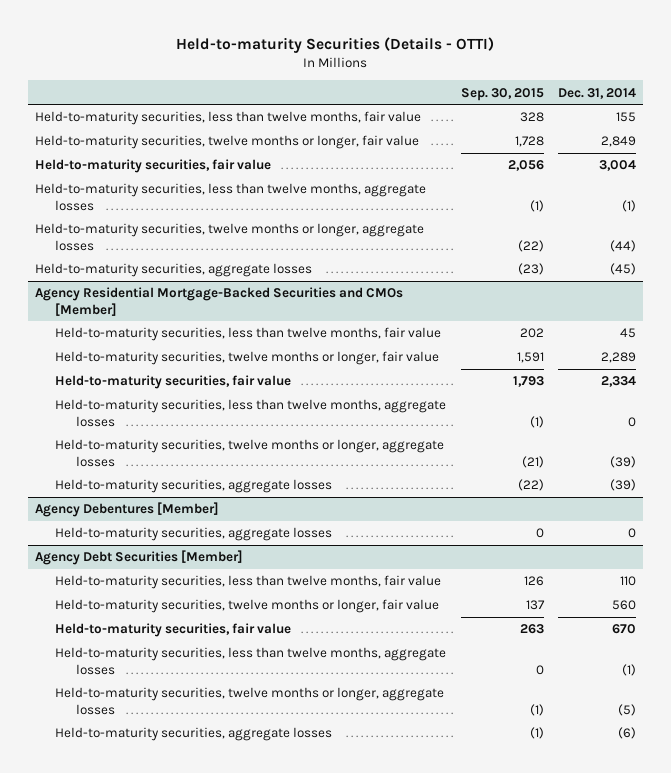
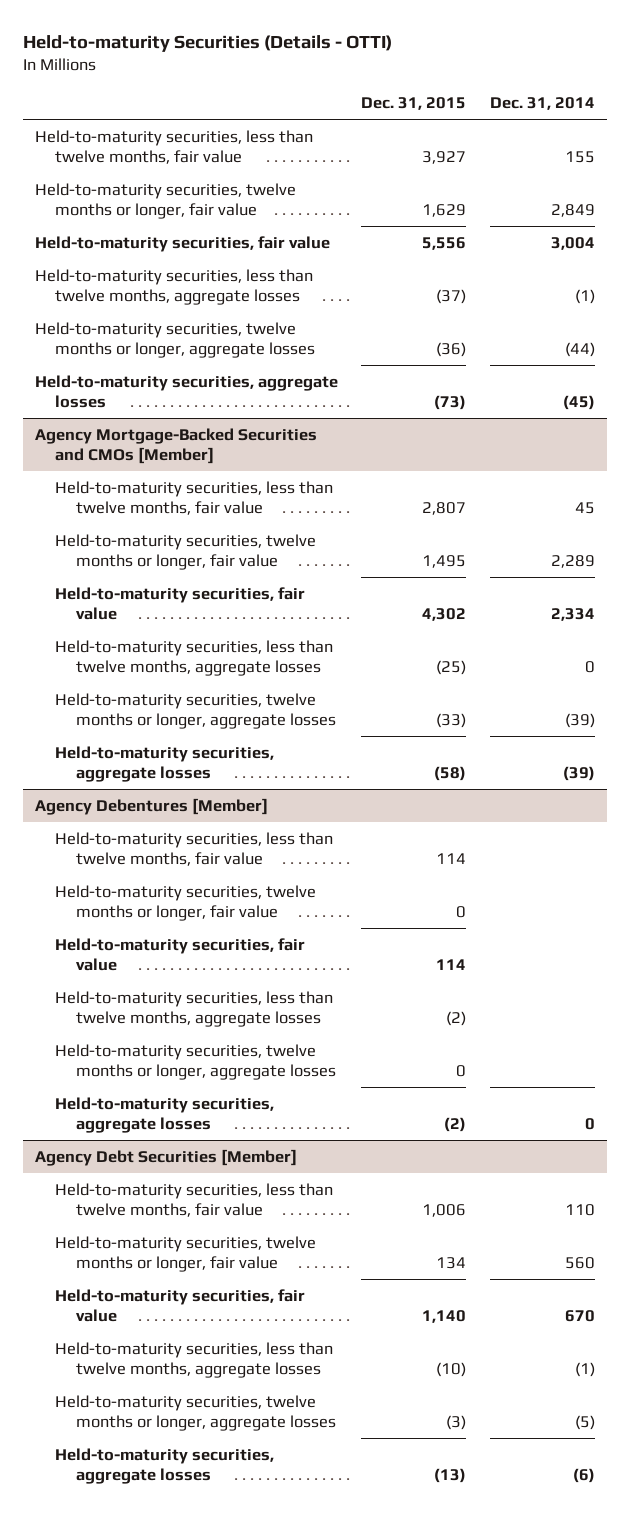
- | Sep. 30, 2015 | Dec. 31, 2014
+ | Dec. 31, 2015 | Dec. 31, 2014
- Agency Residential Mortgage-Backed Securities and CMOs [Member]
+ Agency Mortgage-Backed Securities and CMOs [Member]
@ Agency Debentures [Member]
+ Held-to-maturity securities, less than twelve months, fair value | 114 |
+ Held-to-maturity securities, twelve months or longer, fair value | 0 |
+ Held-to-maturity securities, fair value | 114 |
+ Held-to-maturity securities, less than twelve months, aggregate losses | (2) |
+ Held-to-maturity securities, twelve months or longer, aggregate losses | 0 |

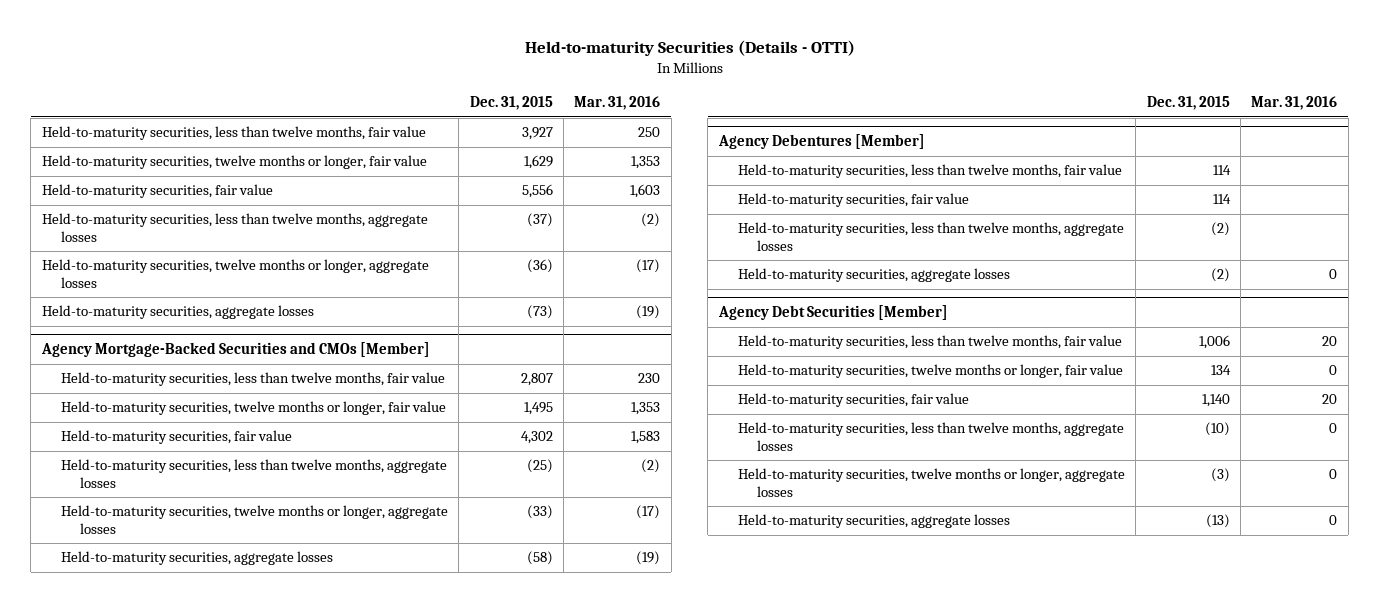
- | Dec. 31, 2015 | Dec. 31, 2014
+ | Dec. 31, 2015 | Mar. 31, 2016
@ Agency Debentures [Member]
- Held-to-maturity securities, twelve months or longer, fair value | 0 |
- Held-to-maturity securities, twelve months or longer, aggregate losses | 0 |

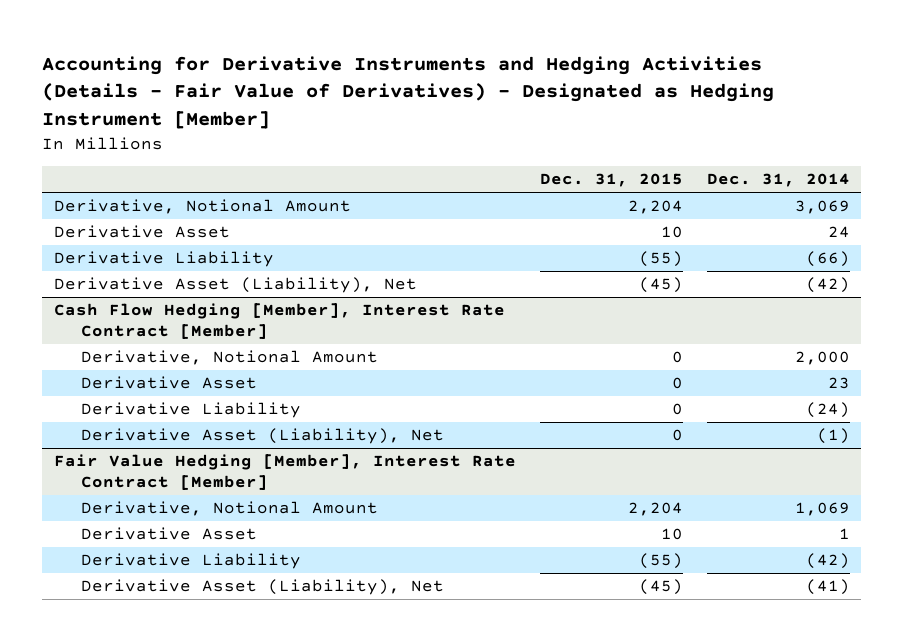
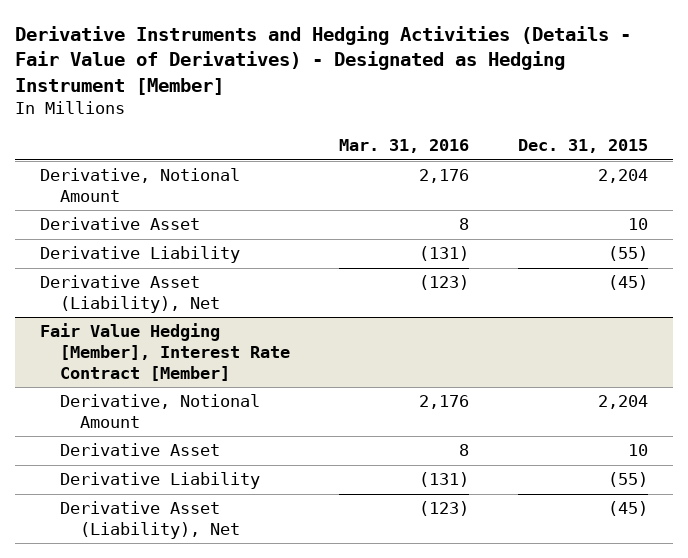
- Accounting for Derivative Instruments and Hedging Activities (Details - Fair Value of Derivatives) - Designated as Hedging Instrument [Member]
+ Derivative Instruments and Hedging Activities (Details - Fair Value of Derivatives) - Designated as Hedging Instrument [Member]
- | Dec. 31, 2015 | Dec. 31, 2014
+ | Mar. 31, 2016 | Dec. 31, 2015
- Cash Flow Hedging [Member], Interest Rate Contract [Member]
- Derivative, Notional Amount | 0 | 2,000
- Derivative Asset | 0 | 23
- Derivative Liability | 0 | (24)
- Derivative Asset (Liability), Net | 0 | (1)

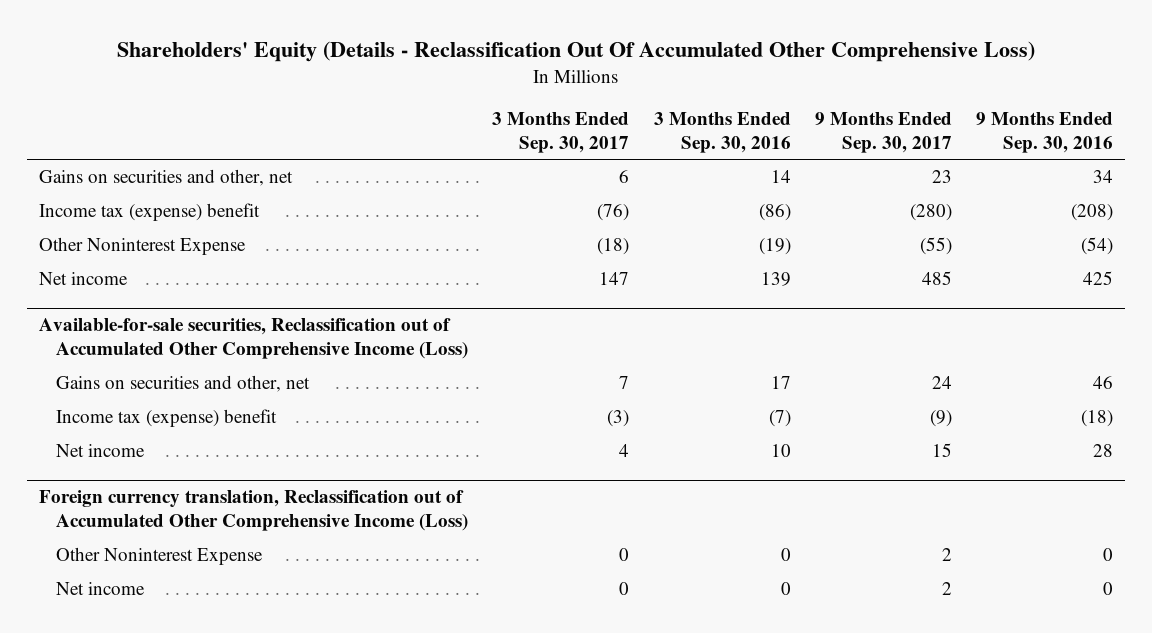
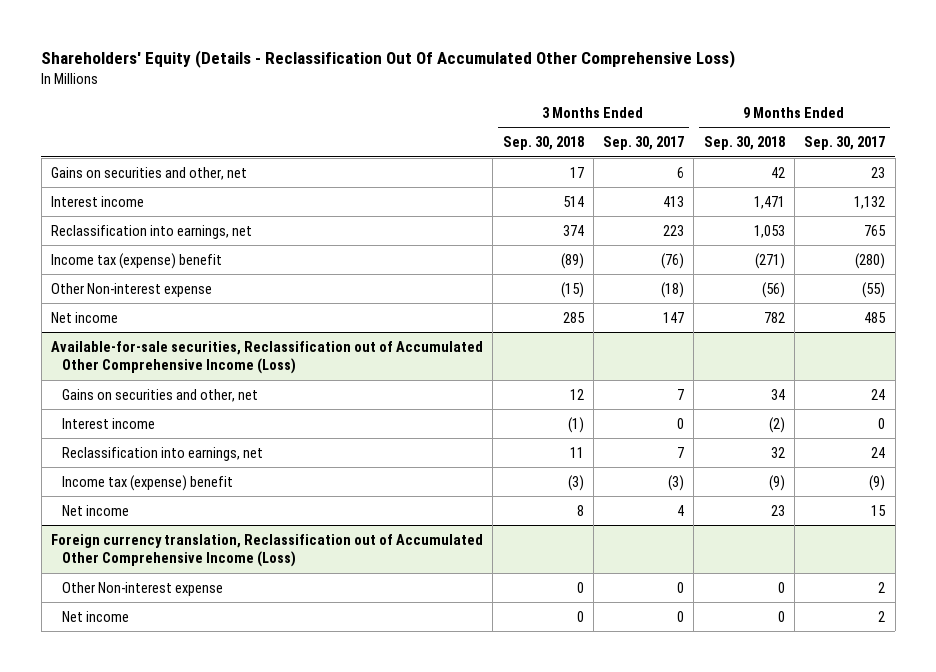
- | 3 Months Ended Sep. 30, 2017 | 3 Months Ended Sep. 30, 2016 | 9 Months Ended Sep. 30, 2017 | 9 Months Ended Sep. 30, 2016
+ | 3 Months Ended Sep. 30, 2018 | 3 Months Ended Sep. 30, 2017 | 9 Months Ended Sep. 30, 2018 | 9 Months Ended Sep. 30, 2017
+ Interest income | 514 | 413 | 1,471 | 1,132
+ Reclassification into earnings, net | 374 | 223 | 1,053 | 765
- Other Noninterest Expense | (18) | (19) | (55) | (54)
+ Other Non-interest expense | (15) | (18) | (56) | (55)
@ Available-for-sale securities, Reclassification out of Accumulated Other Comprehensive Income (Loss)
+ Interest income | (1) | 0 | (2) | 0
+ Reclassification into earnings, net | 11 | 7 | 32 | 24
@ Foreign currency translation, Reclassification out of Accumulated Other Comprehensive Income (Loss)
- Other Noninterest Expense | 0 | 0 | 2 | 0
+ Other Non-interest expense | 0 | 0 | 0 | 2

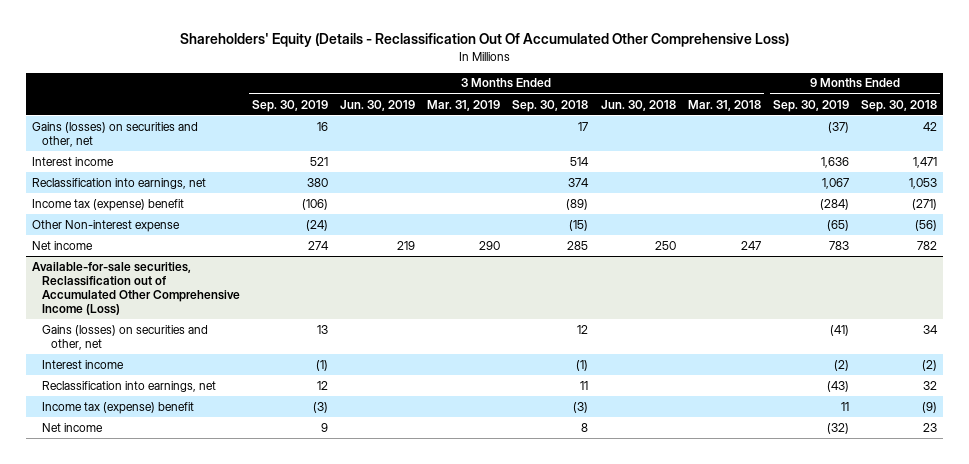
- | 3 Months Ended Sep. 30, 2018 | 3 Months Ended Sep. 30, 2017 | 9 Months Ended Sep. 30, 2018 | 9 Months Ended Sep. 30, 2017
+ | 3 Months Ended Sep. 30, 2019 | 3 Months Ended Jun. 30, 2019 | 3 Months Ended Mar. 31, 2019 | 3 Months Ended Sep. 30, 2018 | 3 Months Ended Jun. 30, 2018 | 3 Months Ended Mar. 31, 2018 | 9 Months Ended Sep. 30, 2019 | 9 Months Ended Sep. 30, 2018
- Gains on securities and other, net | 17 | 6 | 42 | 23
+ Gains (losses) on securities and other, net | 16 | | | 17 | | | (37) | 42
@ Available-for-sale securities, Reclassification out of Accumulated Other Comprehensive Income (Loss)
- Gains on securities and other, net | 12 | 7 | 34 | 24
+ Gains (losses) on securities and other, net | 13 | | | 12 | | | (41) | 34
- Foreign currency translation, Reclassification out of Accumulated Other Comprehensive Income (Loss)
- Other Non-interest expense | 0 | 0 | 0 | 2
- Net income | 0 | 0 | 0 | 2

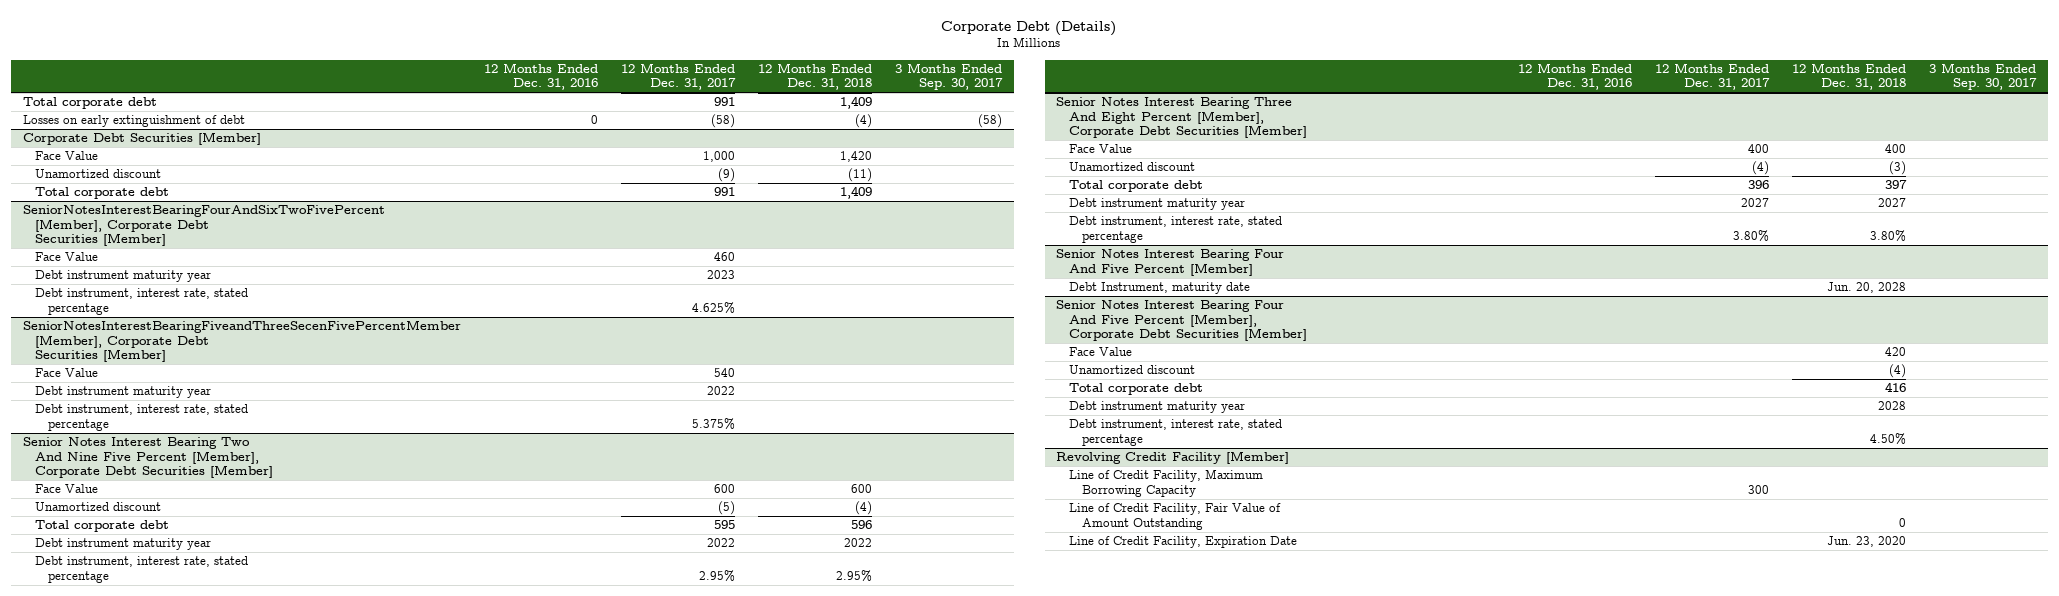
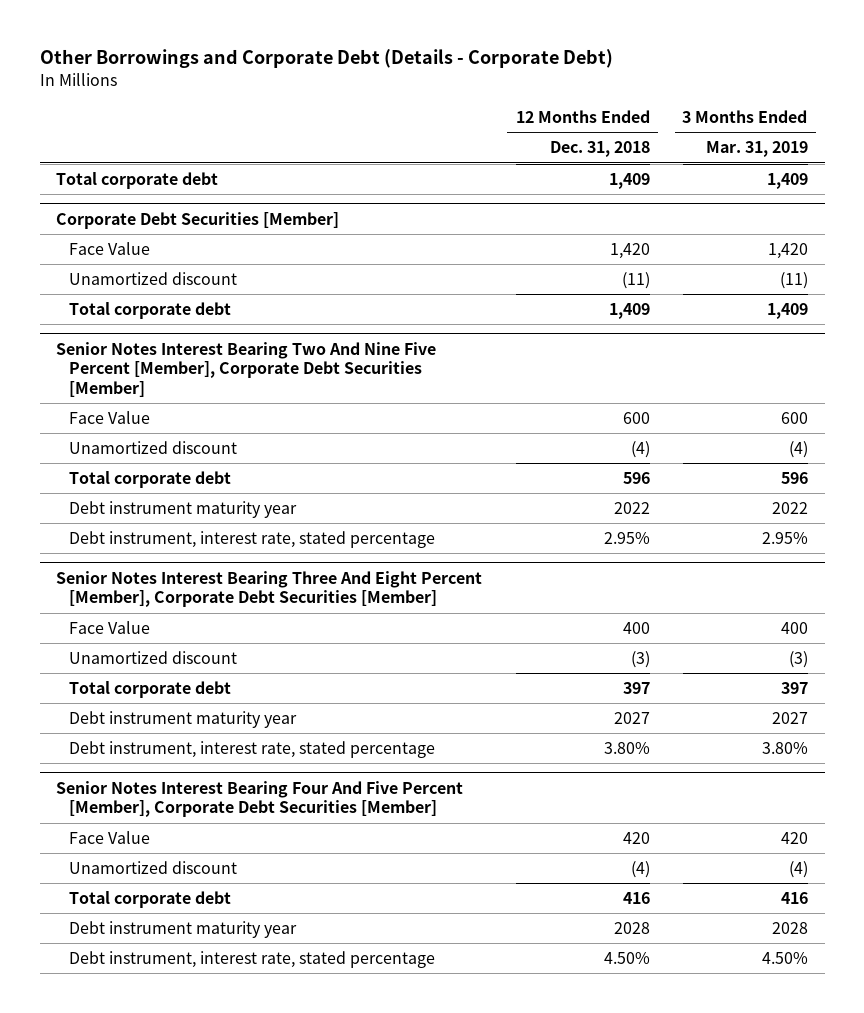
- Corporate Debt (Details)
+ Other Borrowings and Corporate Debt (Details - Corporate Debt)
- | 12 Months Ended Dec. 31, 2016 | 12 Months Ended Dec. 31, 2017 | 12 Months Ended Dec. 31, 2018 | 3 Months Ended Sep. 30, 2017
+ | 12 Months Ended Dec. 31, 2018 | 3 Months Ended Mar. 31, 2019
- Losses on early extinguishment of debt | 0 | (58) | (4) | (58)
- SeniorNotesInterestBearingFourAndSixTwoFivePercent [Member], Corporate Debt Securities [Member]
- Face Value | | 460 | |
- Debt instrument maturity year | | 2023 | |
- Debt instrument, interest rate, stated percentage | | 4.625% | |
- SeniorNotesInterestBearingFiveandThreeSecenFivePercentMember [Member], Corporate Debt Securities [Member]
- Face Value | | 540 | |
- Debt instrument maturity year | | 2022 | |
- Debt instrument, interest rate, stated percentage | | 5.375% | |
- Senior Notes Interest Bearing Four And Five Percent [Member]
- Debt Instrument, maturity date | | | Jun. 20, 2028 |
- Revolving Credit Facility [Member]
- Line of Credit Facility, Maximum Borrowing Capacity | | 300 | |
- Line of Credit Facility, Fair Value of Amount Outstanding | | | 0 |
- Line of Credit Facility, Expiration Date | | | Jun. 23, 2020 |

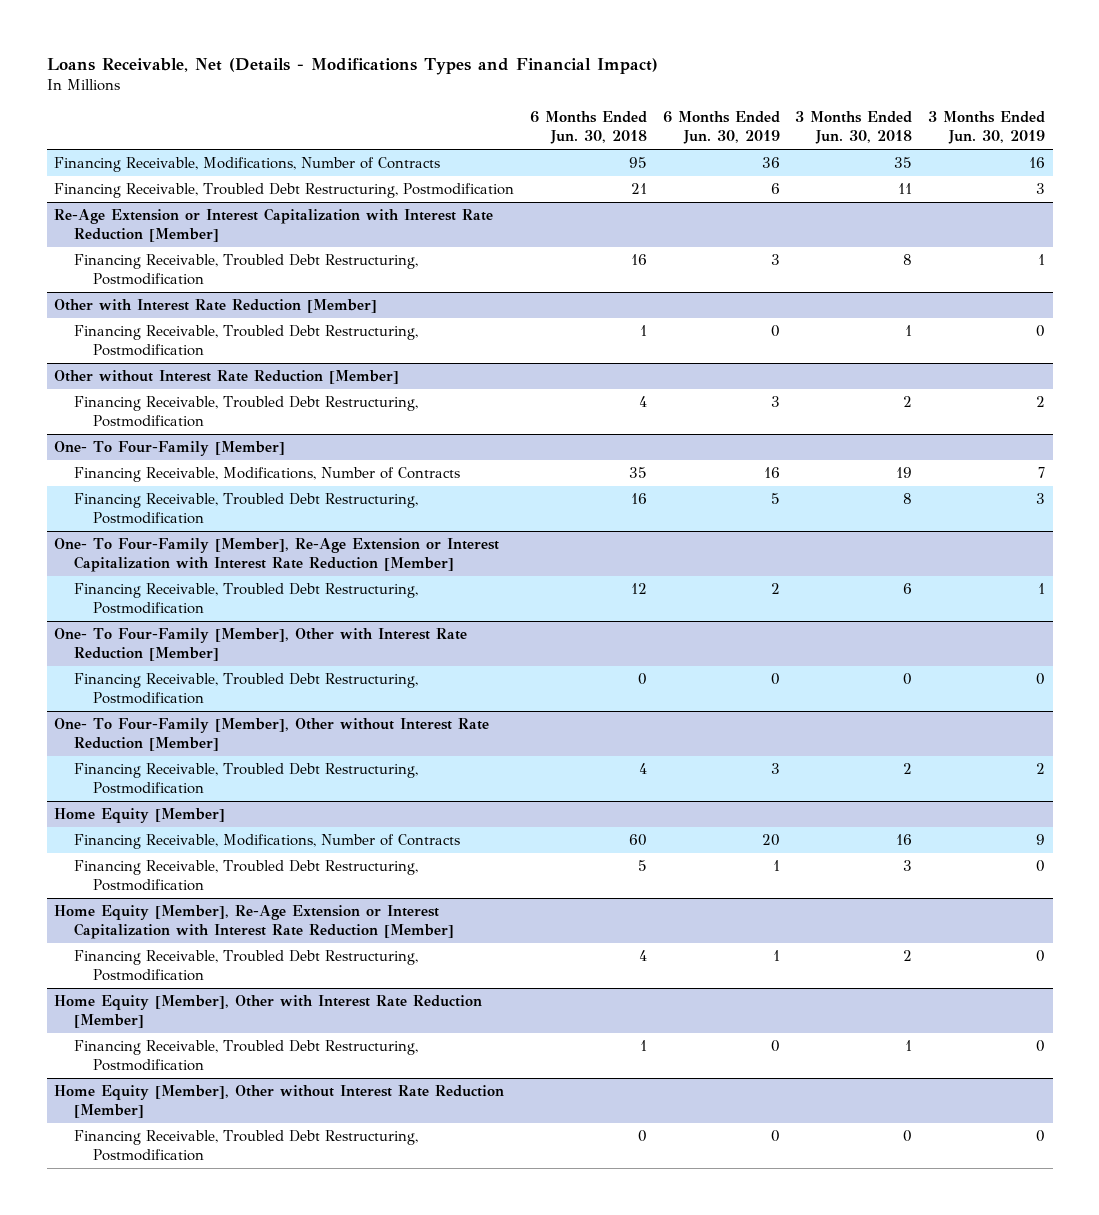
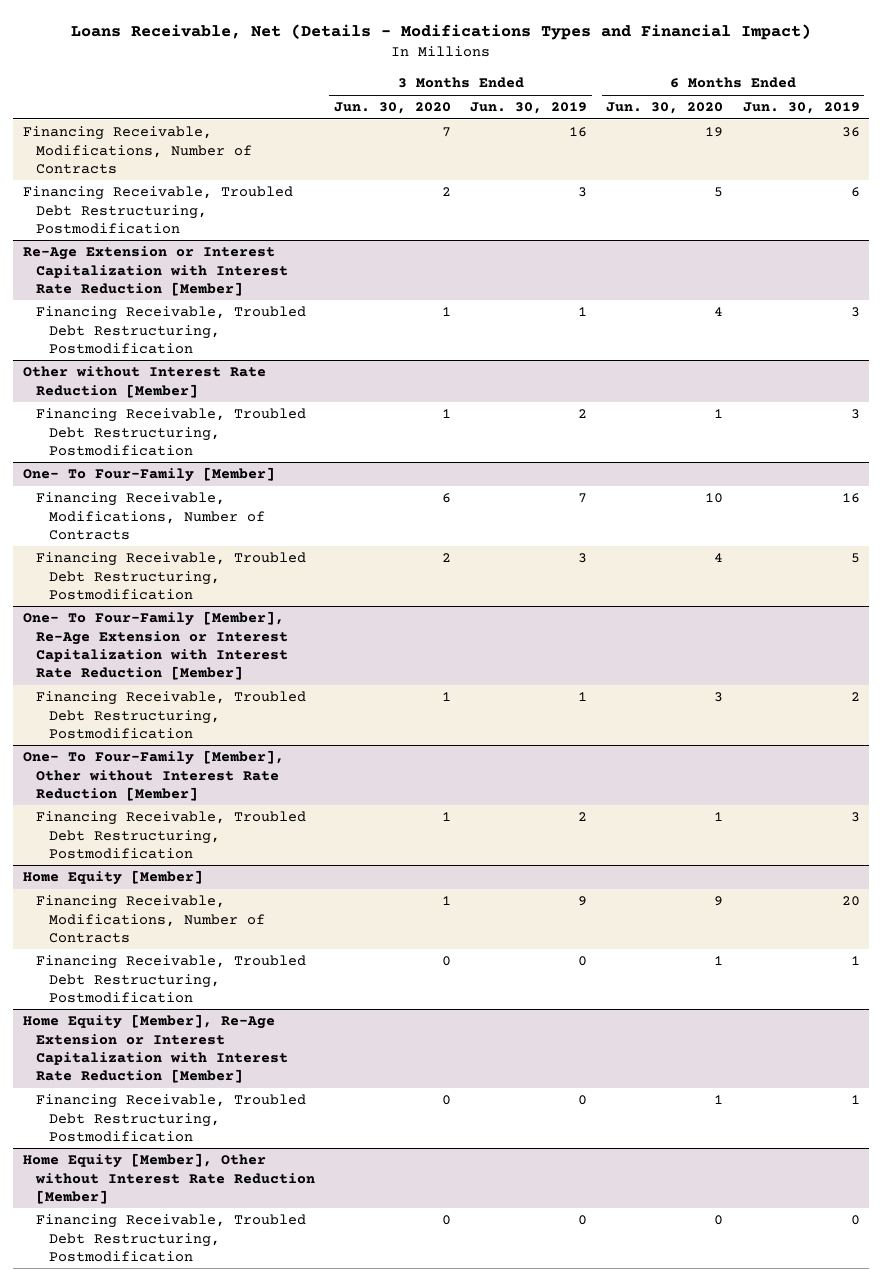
- | 6 Months Ended Jun. 30, 2018 | 6 Months Ended Jun. 30, 2019 | 3 Months Ended Jun. 30, 2018 | 3 Months Ended Jun. 30, 2019
+ | 3 Months Ended Jun. 30, 2020 | 3 Months Ended Jun. 30, 2019 | 6 Months Ended Jun. 30, 2020 | 6 Months Ended Jun. 30, 2019
- Other with Interest Rate Reduction [Member]
- Financing Receivable, Troubled Debt Restructuring, Postmodification | 1 | 0 | 1 | 0
- One- To Four-Family [Member], Other with Interest Rate Reduction [Member]
- Financing Receivable, Troubled Debt Restructuring, Postmodification | 0 | 0 | 0 | 0
- Home Equity [Member], Other with Interest Rate Reduction [Member]
- Financing Receivable, Troubled Debt Restructuring, Postmodification | 1 | 0 | 1 | 0

